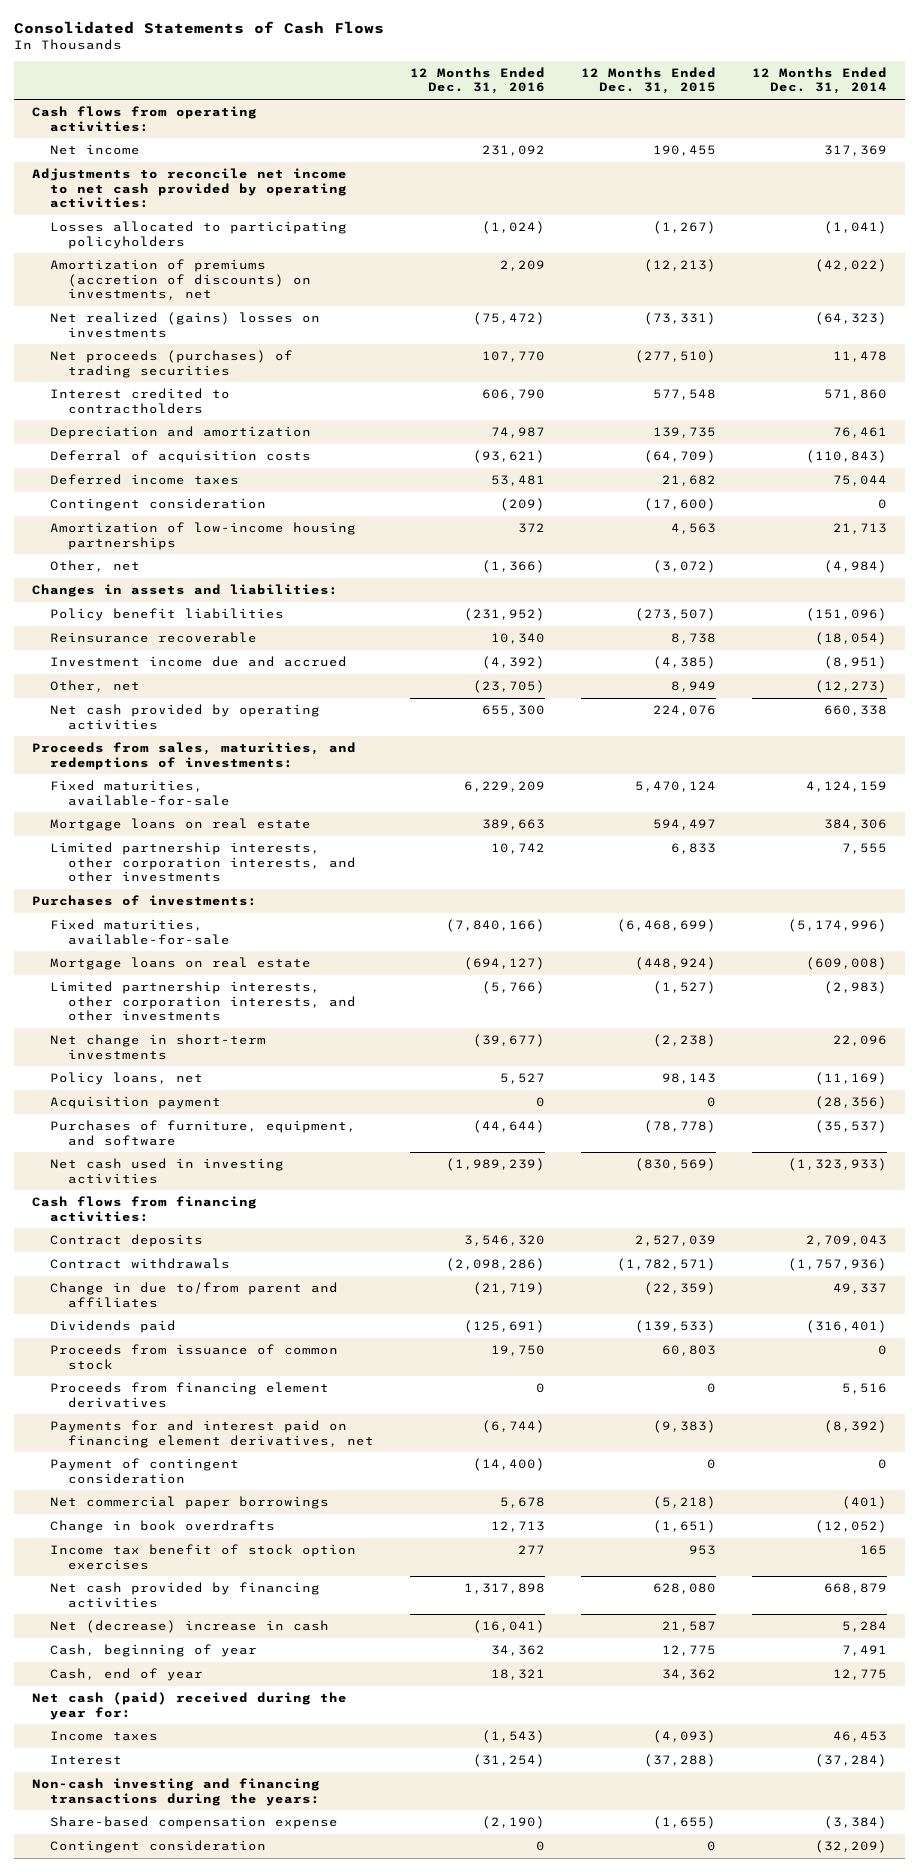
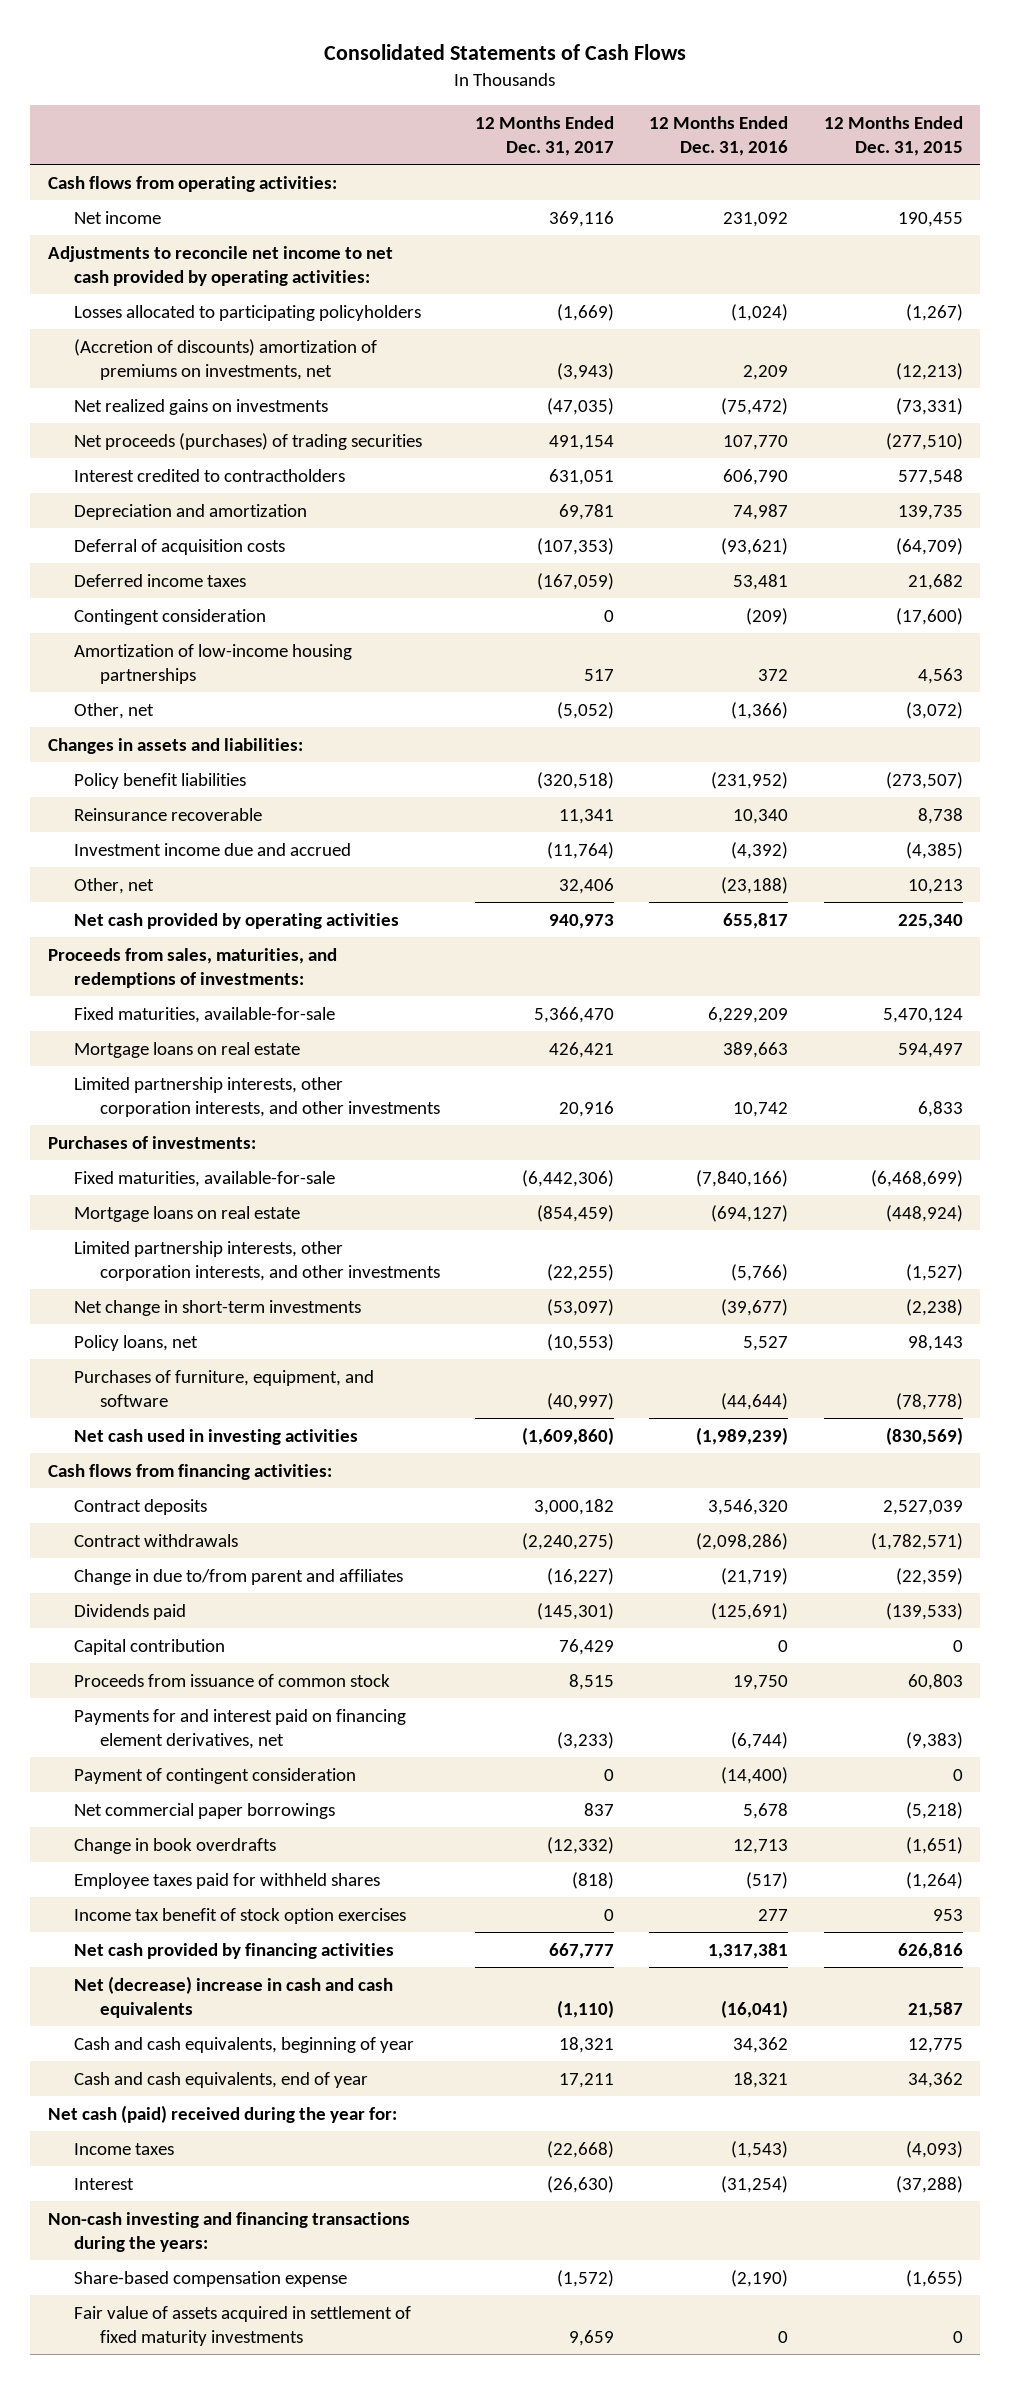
- | 12 Months Ended Dec. 31, 2016 | 12 Months Ended Dec. 31, 2015 | 12 Months Ended Dec. 31, 2014
+ | 12 Months Ended Dec. 31, 2017 | 12 Months Ended Dec. 31, 2016 | 12 Months Ended Dec. 31, 2015
- Amortization of premiums (accretion of discounts) on investments, net | 2,209 | (12,213) | (42,022)
- Net realized (gains) losses on investments | (75,472) | (73,331) | (64,323)
+ (Accretion of discounts) amortization of premiums on investments, net | (3,943) | 2,209 | (12,213)
+ Net realized gains on investments | (47,035) | (75,472) | (73,331)
- Other, net | (23,705) | 8,949 | (12,273)
- Net cash provided by operating activities | 655,300 | 224,076 | 660,338
+ Other, net | 32,406 | (23,188) | 10,213
+ Net cash provided by operating activities | 940,973 | 655,817 | 225,340
- Acquisition payment | 0 | 0 | (28,356)
+ Capital contribution | 76,429 | 0 | 0
- Proceeds from financing element derivatives | 0 | 0 | 5,516
+ Employee taxes paid for withheld shares | (818) | (517) | (1,264)
- Net cash provided by financing activities | 1,317,898 | 628,080 | 668,879
- Net (decrease) increase in cash | (16,041) | 21,587 | 5,284
- Cash, beginning of year | 34,362 | 12,775 | 7,491
- Cash, end of year | 18,321 | 34,362 | 12,775
+ Net cash provided by financing activities | 667,777 | 1,317,381 | 626,816
+ Net (decrease) increase in cash and cash equivalents | (1,110) | (16,041) | 21,587
+ Cash and cash equivalents, beginning of year | 18,321 | 34,362 | 12,775
+ Cash and cash equivalents, end of year | 17,211 | 18,321 | 34,362
- Contingent consideration | 0 | 0 | (32,209)
+ Fair value of assets acquired in settlement of fixed maturity investments | 9,659 | 0 | 0

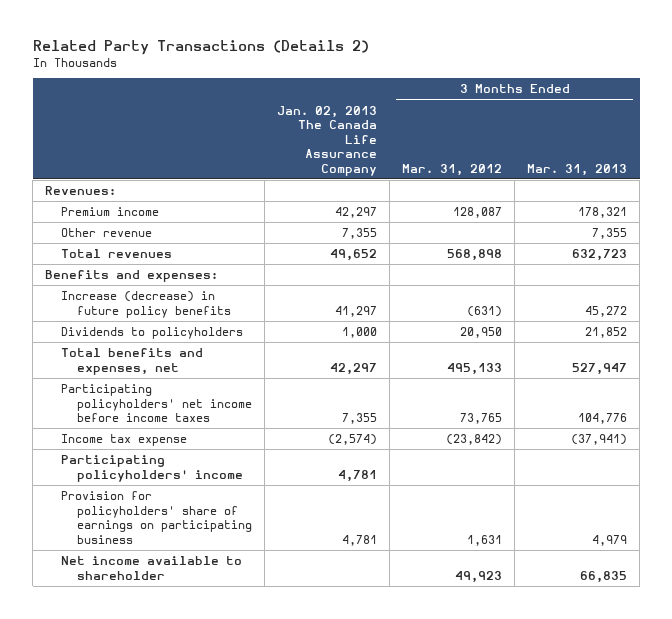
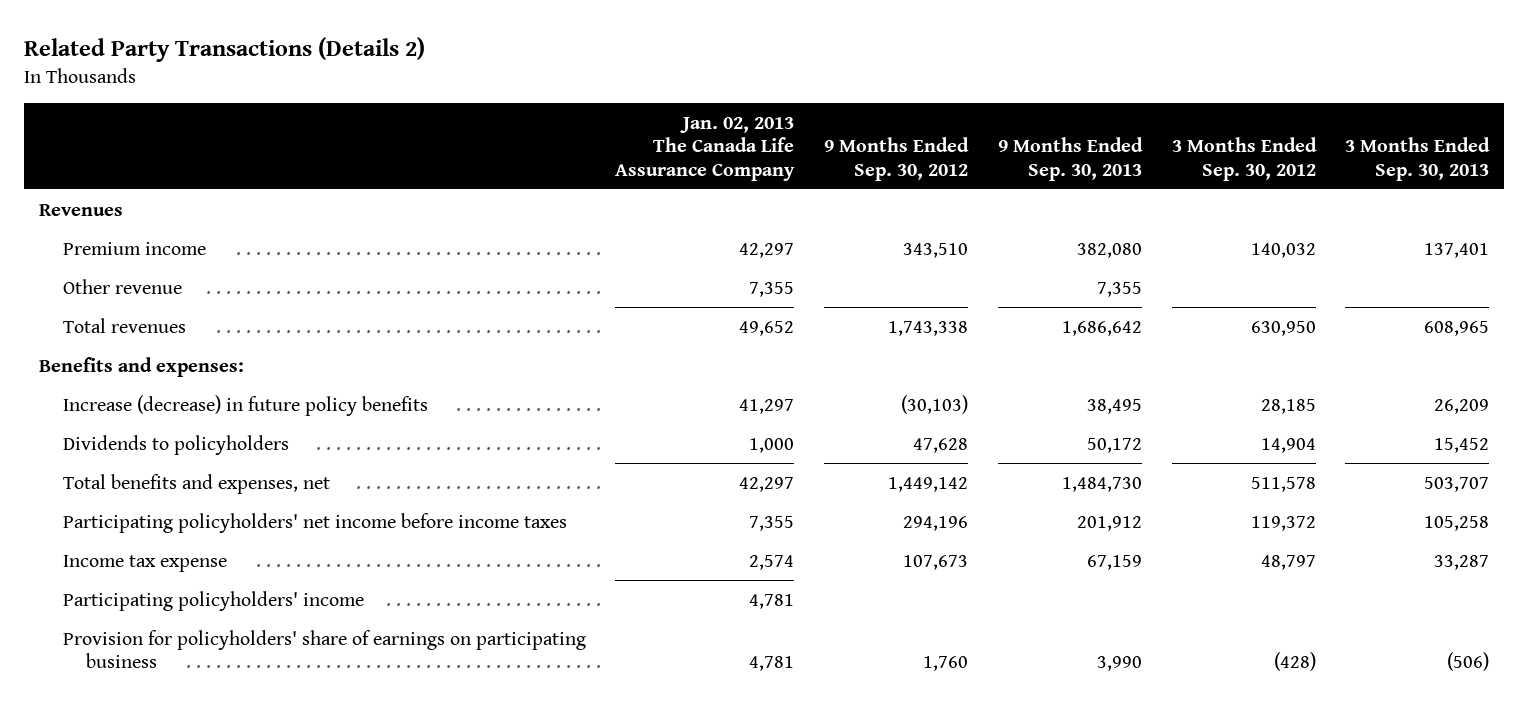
- | Jan. 02, 2013 The Canada Life Assurance Company | 3 Months Ended Mar. 31, 2012 | 3 Months Ended Mar. 31, 2013
+ | Jan. 02, 2013 The Canada Life Assurance Company | 9 Months Ended Sep. 30, 2012 | 9 Months Ended Sep. 30, 2013 | 3 Months Ended Sep. 30, 2012 | 3 Months Ended Sep. 30, 2013
- Revenues:
+ Revenues
- Income tax expense | (2,574) | (23,842) | (37,941)
+ Income tax expense | 2,574 | 107,673 | 67,159 | 48,797 | 33,287
- Net income available to shareholder | | 49,923 | 66,835

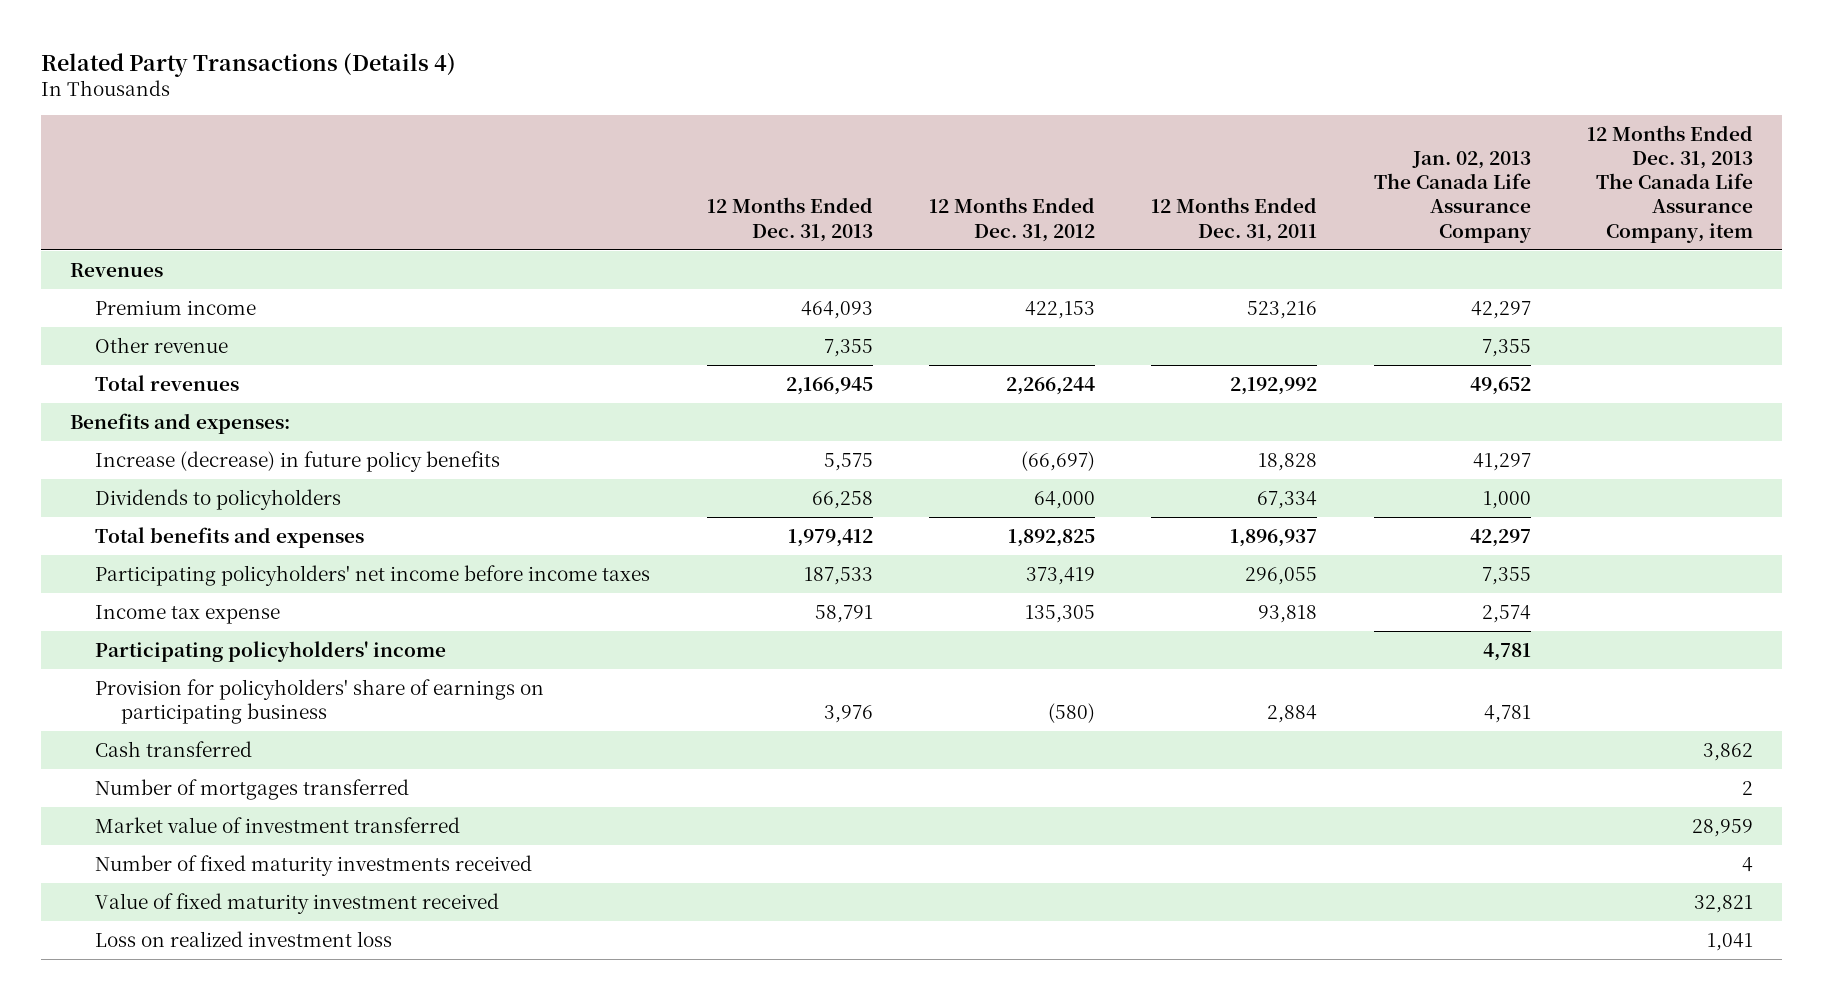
- Related Party Transactions (Details 2)
+ Related Party Transactions (Details 4)
- | Jan. 02, 2013 The Canada Life Assurance Company | 9 Months Ended Sep. 30, 2012 | 9 Months Ended Sep. 30, 2013 | 3 Months Ended Sep. 30, 2012 | 3 Months Ended Sep. 30, 2013
+ | 12 Months Ended Dec. 31, 2013 | 12 Months Ended Dec. 31, 2012 | 12 Months Ended Dec. 31, 2011 | Jan. 02, 2013 The Canada Life Assurance Company | 12 Months Ended Dec. 31, 2013 The Canada Life Assurance Company, item
- Total benefits and expenses, net | 42,297 | 1,449,142 | 1,484,730 | 511,578 | 503,707
+ Total benefits and expenses | 1,979,412 | 1,892,825 | 1,896,937 | 42,297 |
+ Cash transferred | | | | | 3,862
+ Number of mortgages transferred | | | | | 2
+ Market value of investment transferred | | | | | 28,959
+ Number of fixed maturity investments received | | | | | 4
+ Value of fixed maturity investment received | | | | | 32,821
+ Loss on realized investment loss | | | | | 1,041

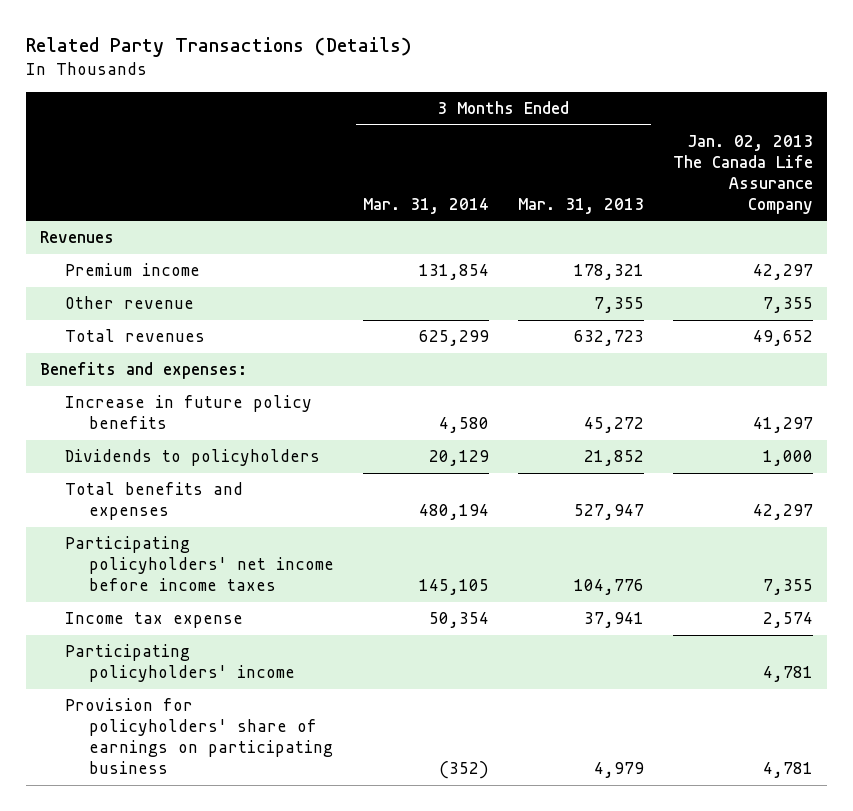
- Related Party Transactions (Details 4)
+ Related Party Transactions (Details)
- | 12 Months Ended Dec. 31, 2013 | 12 Months Ended Dec. 31, 2012 | 12 Months Ended Dec. 31, 2011 | Jan. 02, 2013 The Canada Life Assurance Company | 12 Months Ended Dec. 31, 2013 The Canada Life Assurance Company, item
+ | 3 Months Ended Mar. 31, 2014 | 3 Months Ended Mar. 31, 2013 | Jan. 02, 2013 The Canada Life Assurance Company
- Increase (decrease) in future policy benefits | 5,575 | (66,697) | 18,828 | 41,297 |
+ Increase in future policy benefits | 4,580 | 45,272 | 41,297
- Cash transferred | | | | | 3,862
- Number of mortgages transferred | | | | | 2
- Market value of investment transferred | | | | | 28,959
- Number of fixed maturity investments received | | | | | 4
- Value of fixed maturity investment received | | | | | 32,821
- Loss on realized investment loss | | | | | 1,041

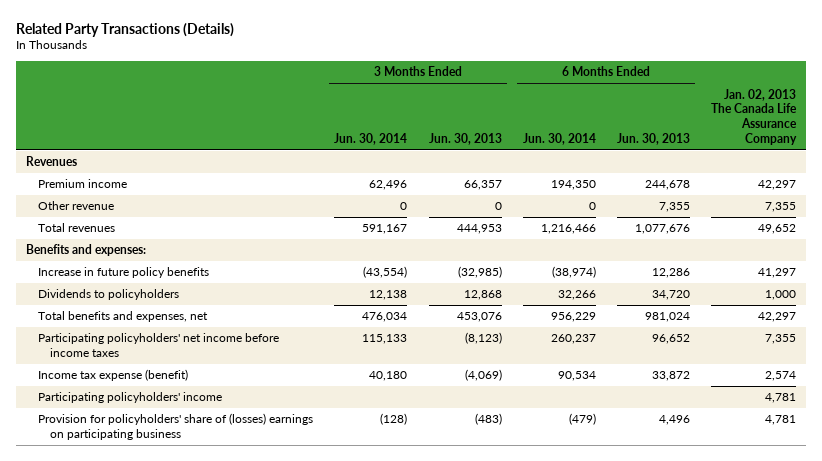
- | 3 Months Ended Mar. 31, 2014 | 3 Months Ended Mar. 31, 2013 | Jan. 02, 2013 The Canada Life Assurance Company
+ | 3 Months Ended Jun. 30, 2014 | 3 Months Ended Jun. 30, 2013 | 6 Months Ended Jun. 30, 2014 | 6 Months Ended Jun. 30, 2013 | Jan. 02, 2013 The Canada Life Assurance Company
- Total benefits and expenses | 480,194 | 527,947 | 42,297
+ Total benefits and expenses, net | 476,034 | 453,076 | 956,229 | 981,024 | 42,297
- Income tax expense | 50,354 | 37,941 | 2,574
+ Income tax expense (benefit) | 40,180 | (4,069) | 90,534 | 33,872 | 2,574
- Provision for policyholders' share of earnings on participating business | (352) | 4,979 | 4,781
+ Provision for policyholders' share of (losses) earnings on participating business | (128) | (483) | (479) | 4,496 | 4,781

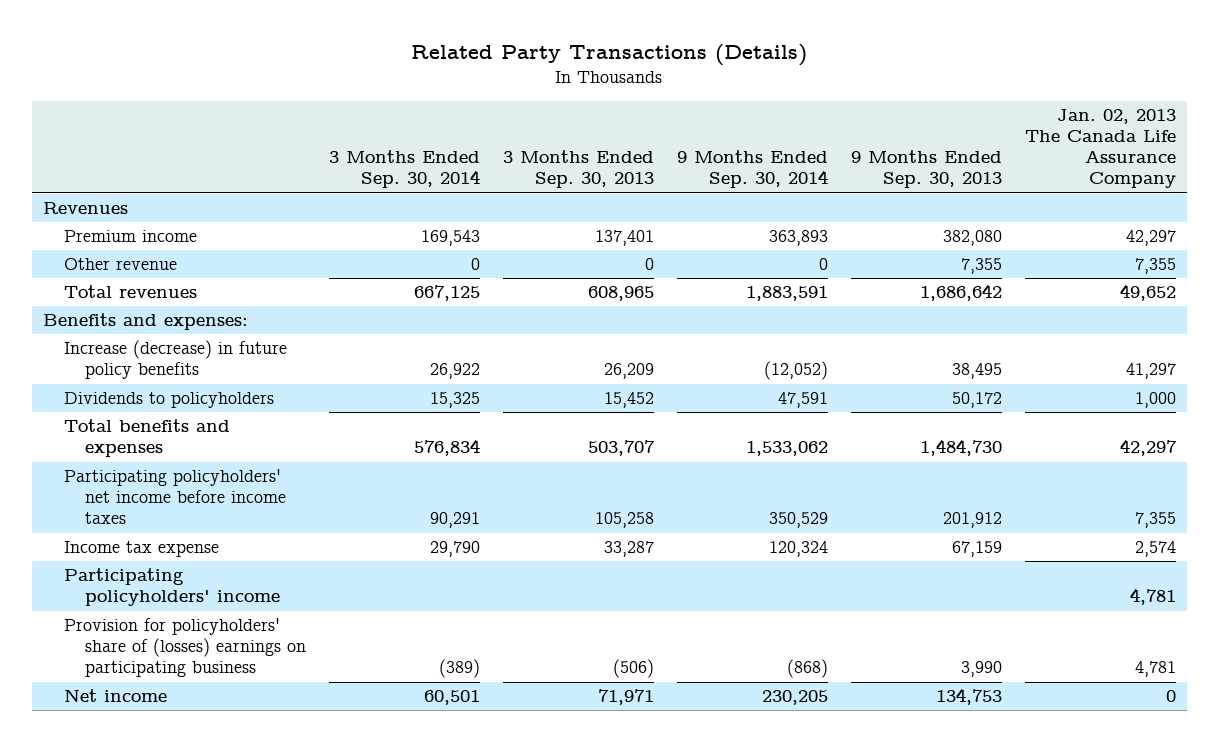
- | 3 Months Ended Jun. 30, 2014 | 3 Months Ended Jun. 30, 2013 | 6 Months Ended Jun. 30, 2014 | 6 Months Ended Jun. 30, 2013 | Jan. 02, 2013 The Canada Life Assurance Company
+ | 3 Months Ended Sep. 30, 2014 | 3 Months Ended Sep. 30, 2013 | 9 Months Ended Sep. 30, 2014 | 9 Months Ended Sep. 30, 2013 | Jan. 02, 2013 The Canada Life Assurance Company
- Increase in future policy benefits | (43,554) | (32,985) | (38,974) | 12,286 | 41,297
+ Increase (decrease) in future policy benefits | 26,922 | 26,209 | (12,052) | 38,495 | 41,297
- Total benefits and expenses, net | 476,034 | 453,076 | 956,229 | 981,024 | 42,297
+ Total benefits and expenses | 576,834 | 503,707 | 1,533,062 | 1,484,730 | 42,297
- Income tax expense (benefit) | 40,180 | (4,069) | 90,534 | 33,872 | 2,574
+ Income tax expense | 29,790 | 33,287 | 120,324 | 67,159 | 2,574
+ Net income | 60,501 | 71,971 | 230,205 | 134,753 | 0

